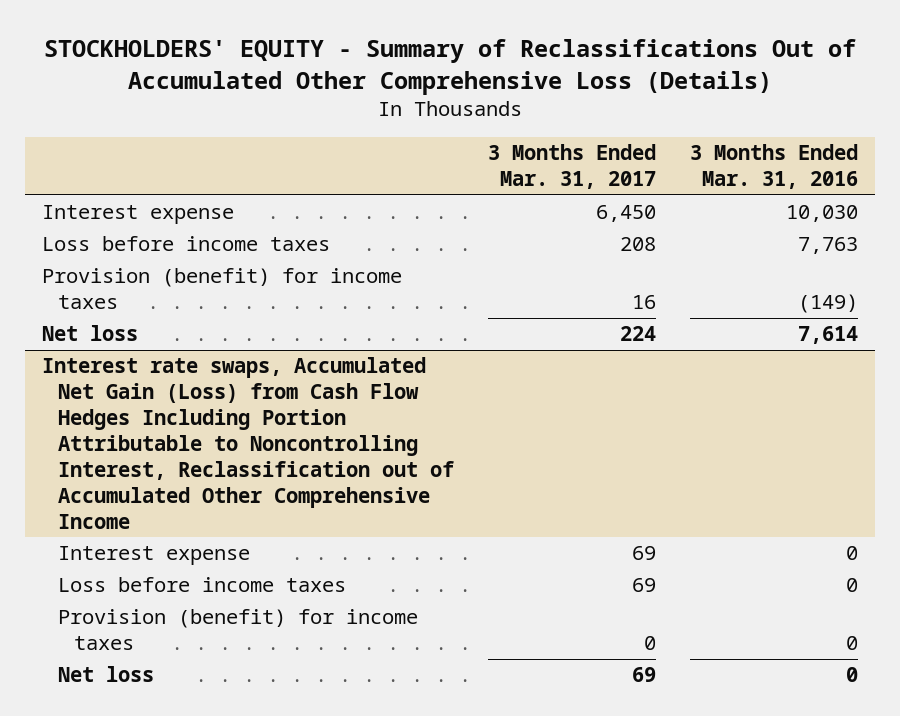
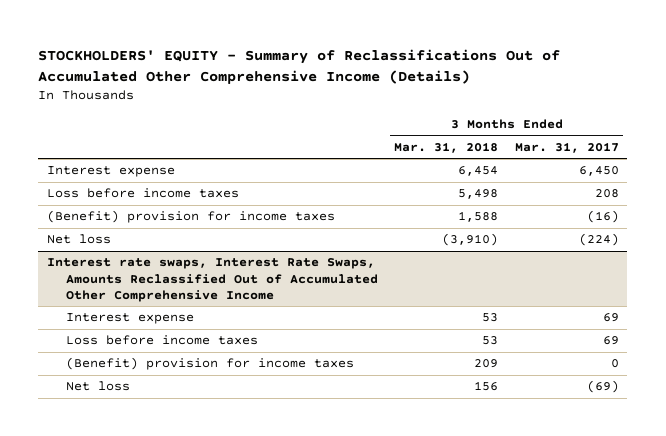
- STOCKHOLDERS' EQUITY - Summary of Reclassifications Out of Accumulated Other Comprehensive Loss (Details)
+ STOCKHOLDERS' EQUITY - Summary of Reclassifications Out of Accumulated Other Comprehensive Income (Details)
- | 3 Months Ended Mar. 31, 2017 | 3 Months Ended Mar. 31, 2016
+ | 3 Months Ended Mar. 31, 2018 | 3 Months Ended Mar. 31, 2017
- Provision (benefit) for income taxes | 16 | (149)
- Net loss | 224 | 7,614
- Interest rate swaps, Accumulated Net Gain (Loss) from Cash Flow Hedges Including Portion Attributable to Noncontrolling Interest, Reclassification out of Accumulated Other Comprehensive Income
+ (Benefit) provision for income taxes | 1,588 | (16)
+ Net loss | (3,910) | (224)
+ Interest rate swaps, Interest Rate Swaps, Amounts Reclassified Out of Accumulated Other Comprehensive Income
- Provision (benefit) for income taxes | 0 | 0
- Net loss | 69 | 0
+ (Benefit) provision for income taxes | 209 | 0
+ Net loss | 156 | (69)

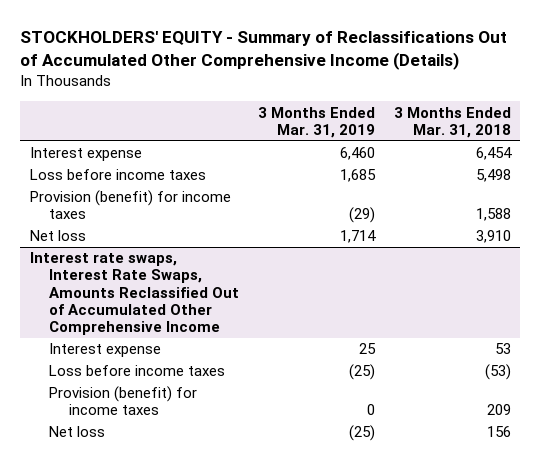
- | 3 Months Ended Mar. 31, 2018 | 3 Months Ended Mar. 31, 2017
+ | 3 Months Ended Mar. 31, 2019 | 3 Months Ended Mar. 31, 2018
- (Benefit) provision for income taxes | 1,588 | (16)
- Net loss | (3,910) | (224)
+ Provision (benefit) for income taxes | (29) | 1,588
+ Net loss | 1,714 | 3,910
@ Interest rate swaps, Interest Rate Swaps, Amounts Reclassified Out of Accumulated Other Comprehensive Income
- Loss before income taxes | 53 | 69
- (Benefit) provision for income taxes | 209 | 0
+ Loss before income taxes | (25) | (53)
+ Provision (benefit) for income taxes | 0 | 209

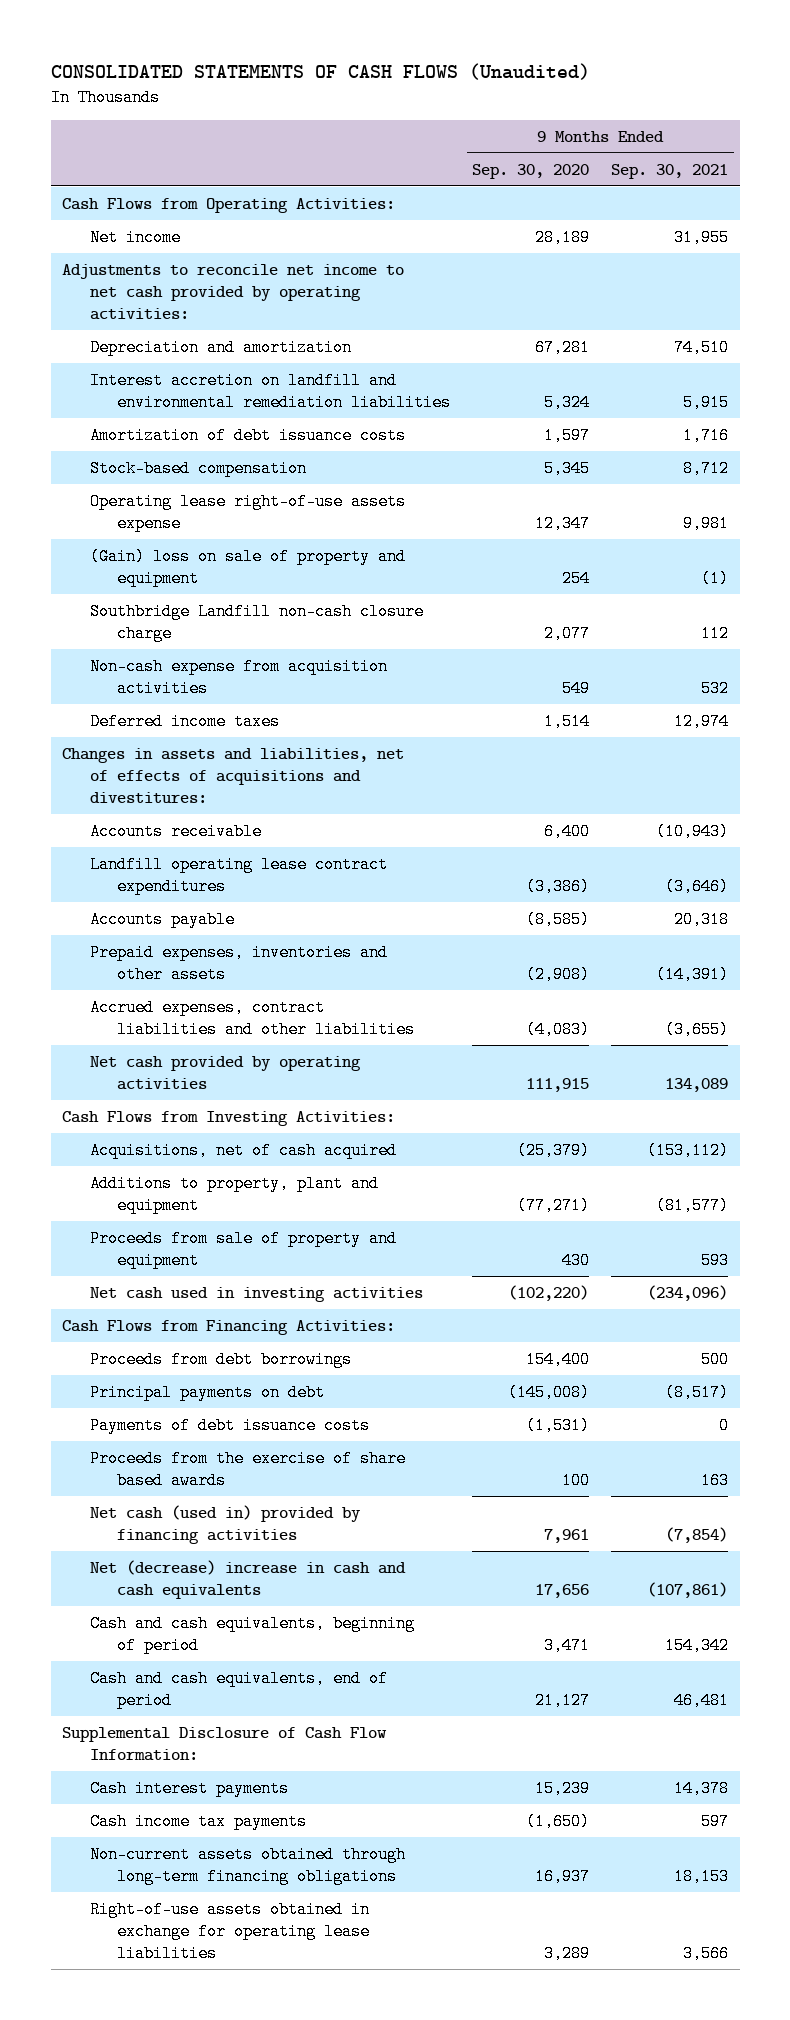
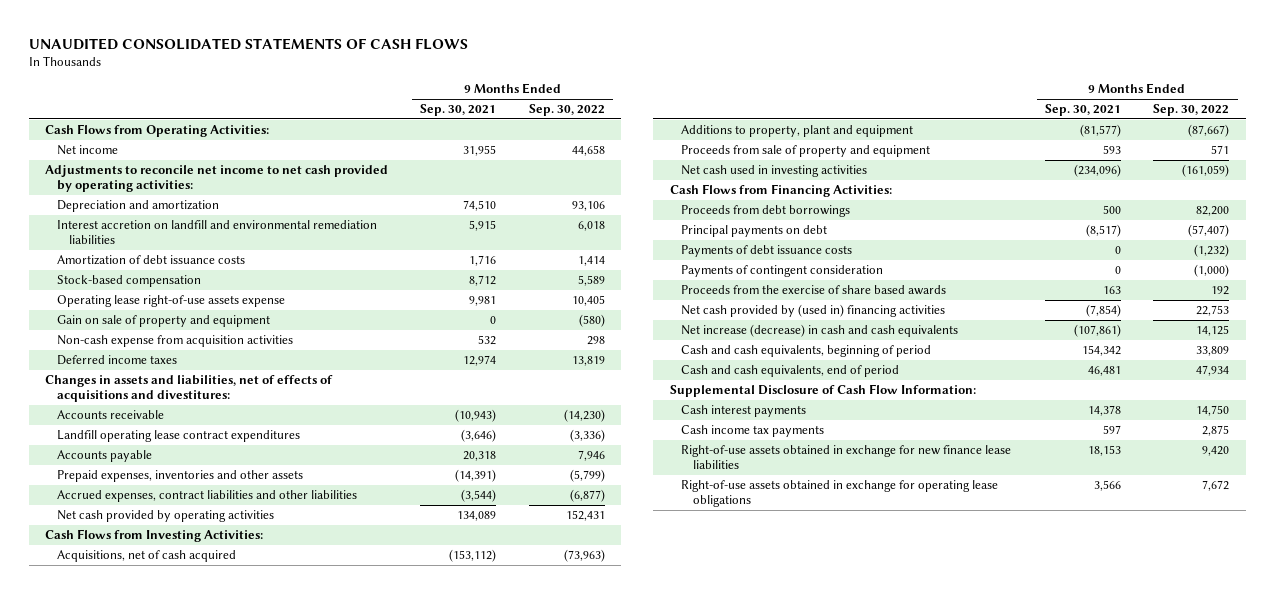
- CONSOLIDATED STATEMENTS OF CASH FLOWS (Unaudited)
+ UNAUDITED CONSOLIDATED STATEMENTS OF CASH FLOWS
- | 9 Months Ended Sep. 30, 2020 | 9 Months Ended Sep. 30, 2021
+ | 9 Months Ended Sep. 30, 2021 | 9 Months Ended Sep. 30, 2022
- (Gain) loss on sale of property and equipment | 254 | (1)
- Southbridge Landfill non-cash closure charge | 2,077 | 112
+ Gain on sale of property and equipment | 0 | (580)
- Accrued expenses, contract liabilities and other liabilities | (4,083) | (3,655)
+ Accrued expenses, contract liabilities and other liabilities | (3,544) | (6,877)
+ Payments of contingent consideration | 0 | (1,000)
- Net cash (used in) provided by financing activities | 7,961 | (7,854)
- Net (decrease) increase in cash and cash equivalents | 17,656 | (107,861)
+ Net cash provided by (used in) financing activities | (7,854) | 22,753
+ Net increase (decrease) in cash and cash equivalents | (107,861) | 14,125
- Non-current assets obtained through long-term financing obligations | 16,937 | 18,153
- Right-of-use assets obtained in exchange for operating lease liabilities | 3,289 | 3,566
+ Right-of-use assets obtained in exchange for new finance lease liabilities | 18,153 | 9,420
+ Right-of-use assets obtained in exchange for operating lease obligations | 3,566 | 7,672

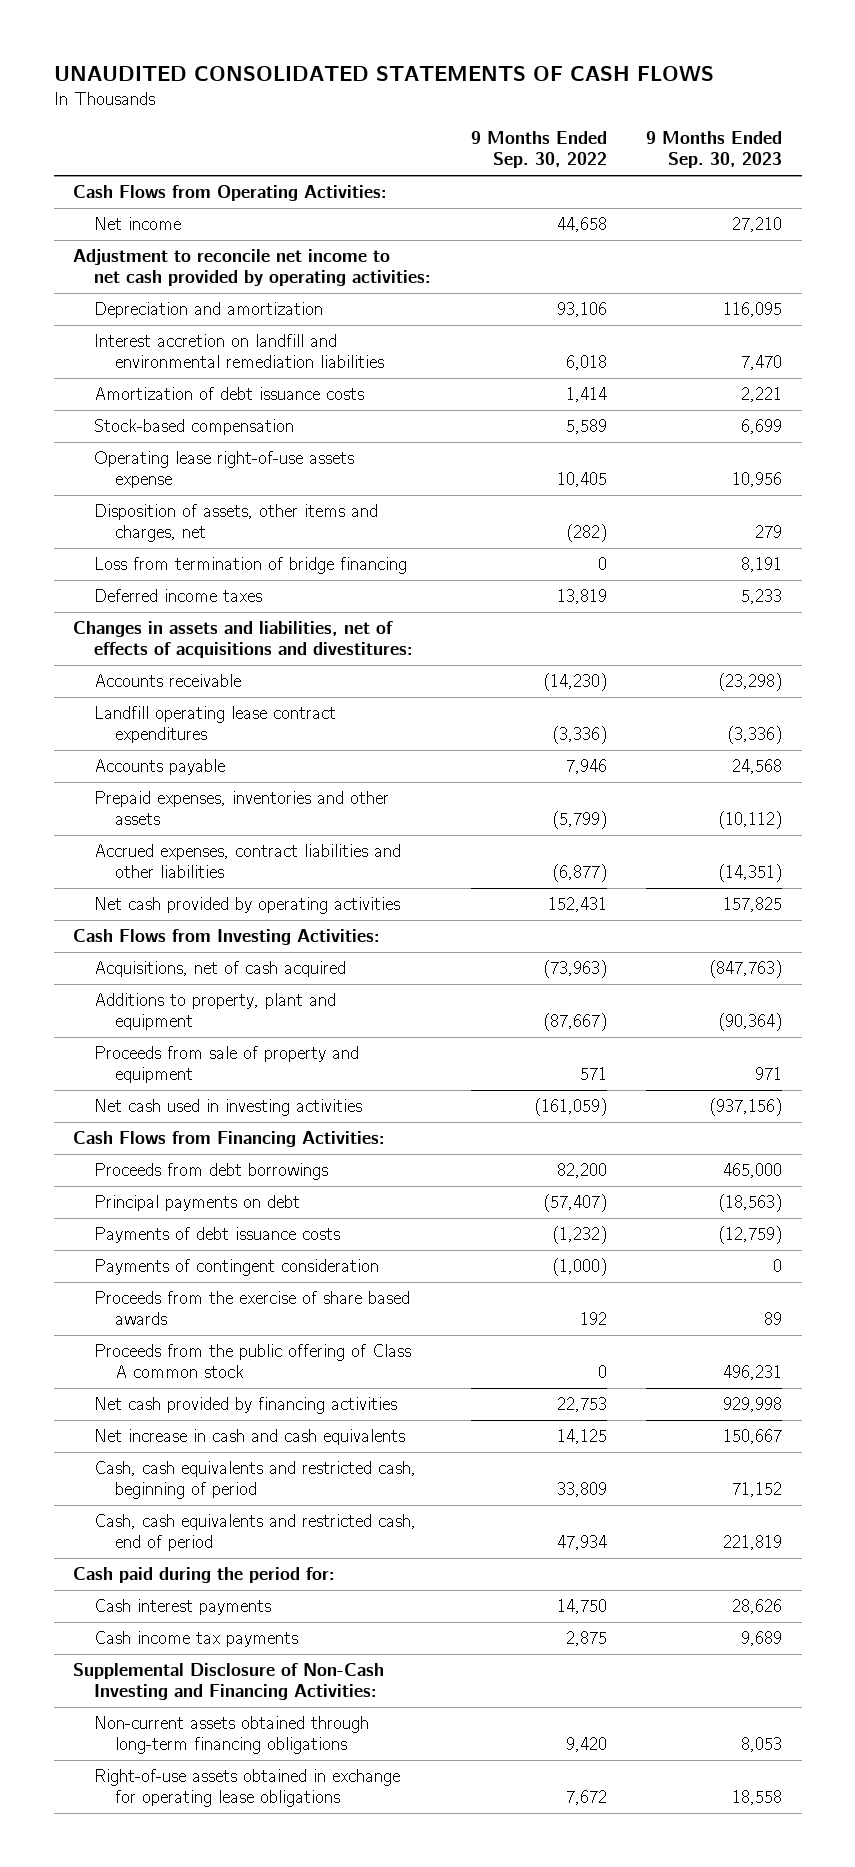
- | 9 Months Ended Sep. 30, 2021 | 9 Months Ended Sep. 30, 2022
+ | 9 Months Ended Sep. 30, 2022 | 9 Months Ended Sep. 30, 2023
- Adjustments to reconcile net income to net cash provided by operating activities:
+ Adjustment to reconcile net income to net cash provided by operating activities:
- Gain on sale of property and equipment | 0 | (580)
- Non-cash expense from acquisition activities | 532 | 298
+ Disposition of assets, other items and charges, net | (282) | 279
+ Loss from termination of bridge financing | 0 | 8,191
- Net cash provided by (used in) financing activities | (7,854) | 22,753
- Net increase (decrease) in cash and cash equivalents | (107,861) | 14,125
- Cash and cash equivalents, beginning of period | 154,342 | 33,809
- Cash and cash equivalents, end of period | 46,481 | 47,934
- Supplemental Disclosure of Cash Flow Information:
+ Proceeds from the public offering of Class A common stock | 0 | 496,231
+ Net cash provided by financing activities | 22,753 | 929,998
+ Net increase in cash and cash equivalents | 14,125 | 150,667
+ Cash, cash equivalents and restricted cash, beginning of period | 33,809 | 71,152
+ Cash, cash equivalents and restricted cash, end of period | 47,934 | 221,819
+ Cash paid during the period for:
- Right-of-use assets obtained in exchange for new finance lease liabilities | 18,153 | 9,420
+ Supplemental Disclosure of Non-Cash Investing and Financing Activities:
+ Non-current assets obtained through long-term financing obligations | 9,420 | 8,053

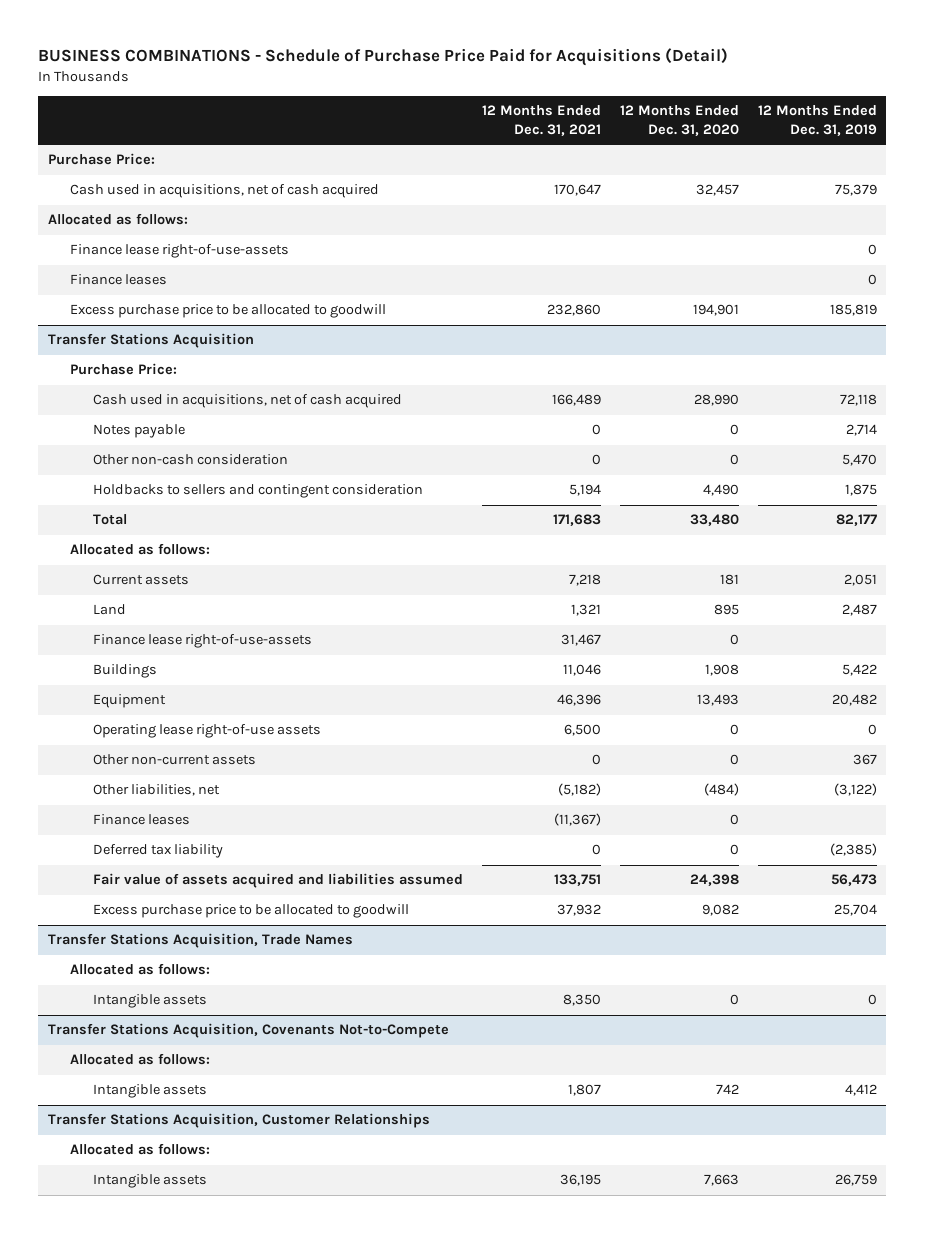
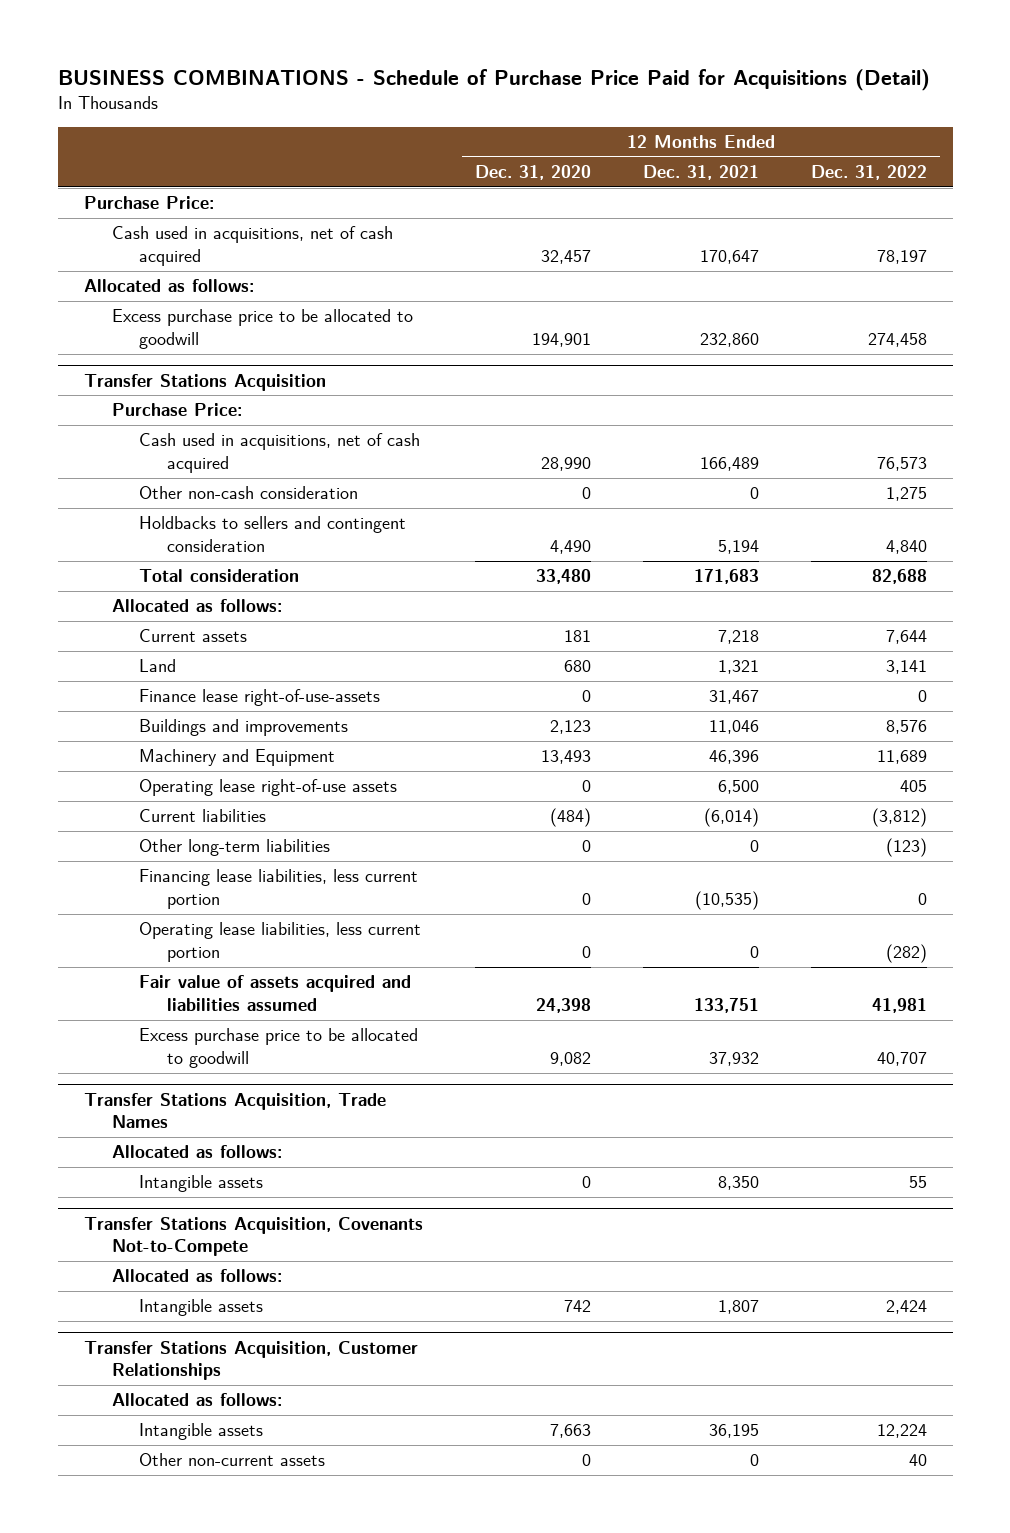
- | 12 Months Ended Dec. 31, 2021 | 12 Months Ended Dec. 31, 2020 | 12 Months Ended Dec. 31, 2019
+ | 12 Months Ended Dec. 31, 2020 | 12 Months Ended Dec. 31, 2021 | 12 Months Ended Dec. 31, 2022
- Finance lease right-of-use-assets | | | 0
- Finance leases | | | 0
@ Transfer Stations Acquisition
- Notes payable | 0 | 0 | 2,714
- Total | 171,683 | 33,480 | 82,177
+ Total consideration | 33,480 | 171,683 | 82,688
- Land | 1,321 | 895 | 2,487
+ Land | 680 | 1,321 | 3,141
- Buildings | 11,046 | 1,908 | 5,422
- Equipment | 46,396 | 13,493 | 20,482
+ Buildings and improvements | 2,123 | 11,046 | 8,576
+ Machinery and Equipment | 13,493 | 46,396 | 11,689
- Other non-current assets | 0 | 0 | 367
- Other liabilities, net | (5,182) | (484) | (3,122)
- Finance leases | (11,367) | 0 |
- Deferred tax liability | 0 | 0 | (2,385)
+ Current liabilities | (484) | (6,014) | (3,812)
+ Other long-term liabilities | 0 | 0 | (123)
+ Financing lease liabilities, less current portion | 0 | (10,535) | 0
+ Operating lease liabilities, less current portion | 0 | 0 | (282)
@ Transfer Stations Acquisition, Customer Relationships
+ Other non-current assets | 0 | 0 | 40

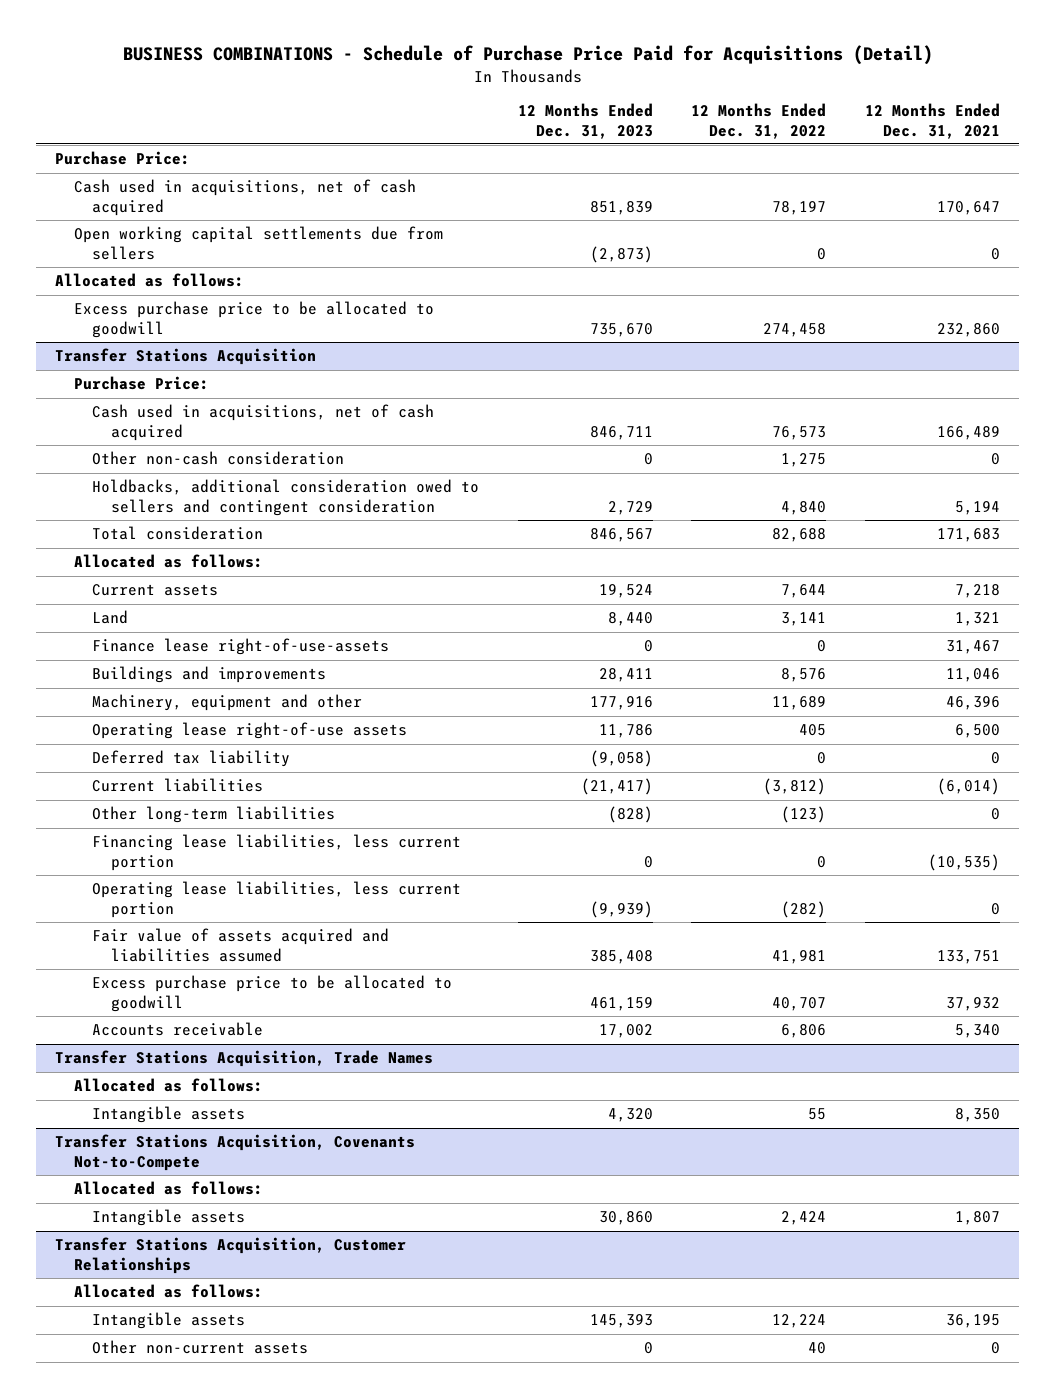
- | 12 Months Ended Dec. 31, 2020 | 12 Months Ended Dec. 31, 2021 | 12 Months Ended Dec. 31, 2022
+ | 12 Months Ended Dec. 31, 2023 | 12 Months Ended Dec. 31, 2022 | 12 Months Ended Dec. 31, 2021
+ Open working capital settlements due from sellers | (2,873) | 0 | 0
@ Transfer Stations Acquisition
- Holdbacks to sellers and contingent consideration | 4,490 | 5,194 | 4,840
+ Holdbacks, additional consideration owed to sellers and contingent consideration | 2,729 | 4,840 | 5,194
- Machinery and Equipment | 13,493 | 46,396 | 11,689
+ Machinery, equipment and other | 177,916 | 11,689 | 46,396
+ Deferred tax liability | (9,058) | 0 | 0
+ Accounts receivable | 17,002 | 6,806 | 5,340

